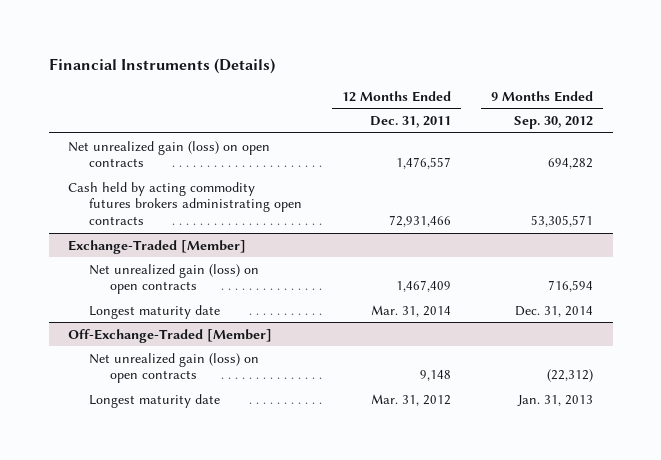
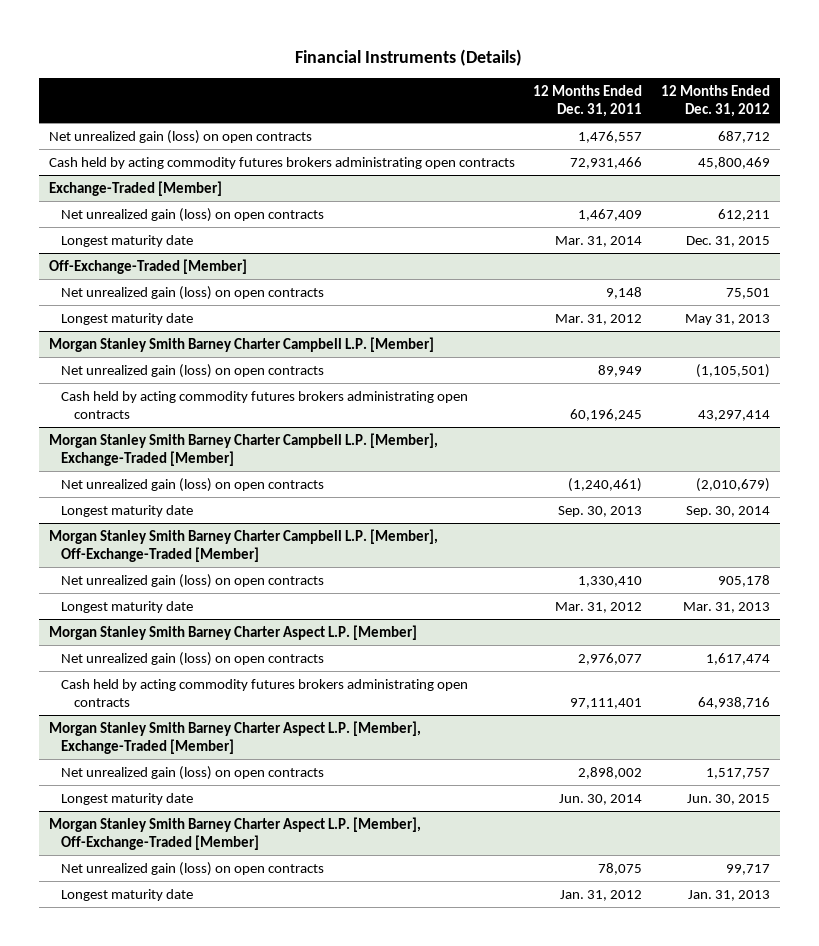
- | 12 Months Ended Dec. 31, 2011 | 9 Months Ended Sep. 30, 2012
+ | 12 Months Ended Dec. 31, 2011 | 12 Months Ended Dec. 31, 2012
+ Morgan Stanley Smith Barney Charter Campbell L.P. [Member]
+ Net unrealized gain (loss) on open contracts | 89,949 | (1,105,501)
+ Cash held by acting commodity futures brokers administrating open contracts | 60,196,245 | 43,297,414
+ Morgan Stanley Smith Barney Charter Campbell L.P. [Member], Exchange-Traded [Member]
+ Net unrealized gain (loss) on open contracts | (1,240,461) | (2,010,679)
+ Longest maturity date | Sep. 30, 2013 | Sep. 30, 2014
+ Morgan Stanley Smith Barney Charter Campbell L.P. [Member], Off-Exchange-Traded [Member]
+ Net unrealized gain (loss) on open contracts | 1,330,410 | 905,178
+ Longest maturity date | Mar. 31, 2012 | Mar. 31, 2013
+ Morgan Stanley Smith Barney Charter Aspect L.P. [Member]
+ Net unrealized gain (loss) on open contracts | 2,976,077 | 1,617,474
+ Cash held by acting commodity futures brokers administrating open contracts | 97,111,401 | 64,938,716
+ Morgan Stanley Smith Barney Charter Aspect L.P. [Member], Exchange-Traded [Member]
+ Net unrealized gain (loss) on open contracts | 2,898,002 | 1,517,757
+ Longest maturity date | Jun. 30, 2014 | Jun. 30, 2015
+ Morgan Stanley Smith Barney Charter Aspect L.P. [Member], Off-Exchange-Traded [Member]
+ Net unrealized gain (loss) on open contracts | 78,075 | 99,717
+ Longest maturity date | Jan. 31, 2012 | Jan. 31, 2013

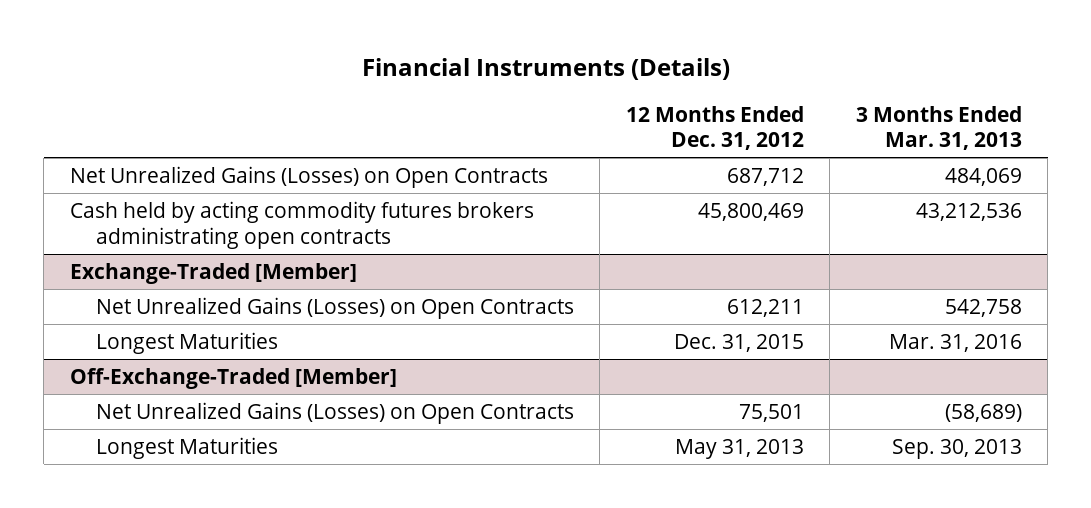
- | 12 Months Ended Dec. 31, 2011 | 12 Months Ended Dec. 31, 2012
+ | 12 Months Ended Dec. 31, 2012 | 3 Months Ended Mar. 31, 2013
- Net unrealized gain (loss) on open contracts | 1,476,557 | 687,712
+ Net Unrealized Gains (Losses) on Open Contracts | 687,712 | 484,069
@ Exchange-Traded [Member]
- Net unrealized gain (loss) on open contracts | 1,467,409 | 612,211
- Longest maturity date | Mar. 31, 2014 | Dec. 31, 2015
+ Net Unrealized Gains (Losses) on Open Contracts | 612,211 | 542,758
+ Longest Maturities | Dec. 31, 2015 | Mar. 31, 2016
@ Off-Exchange-Traded [Member]
- Net unrealized gain (loss) on open contracts | 9,148 | 75,501
- Longest maturity date | Mar. 31, 2012 | May 31, 2013
- Morgan Stanley Smith Barney Charter Campbell L.P. [Member]
- Net unrealized gain (loss) on open contracts | 89,949 | (1,105,501)
- Cash held by acting commodity futures brokers administrating open contracts | 60,196,245 | 43,297,414
- Morgan Stanley Smith Barney Charter Campbell L.P. [Member], Exchange-Traded [Member]
- Net unrealized gain (loss) on open contracts | (1,240,461) | (2,010,679)
- Longest maturity date | Sep. 30, 2013 | Sep. 30, 2014
- Morgan Stanley Smith Barney Charter Campbell L.P. [Member], Off-Exchange-Traded [Member]
- Net unrealized gain (loss) on open contracts | 1,330,410 | 905,178
- Longest maturity date | Mar. 31, 2012 | Mar. 31, 2013
- Morgan Stanley Smith Barney Charter Aspect L.P. [Member]
- Net unrealized gain (loss) on open contracts | 2,976,077 | 1,617,474
- Cash held by acting commodity futures brokers administrating open contracts | 97,111,401 | 64,938,716
- Morgan Stanley Smith Barney Charter Aspect L.P. [Member], Exchange-Traded [Member]
- Net unrealized gain (loss) on open contracts | 2,898,002 | 1,517,757
- Longest maturity date | Jun. 30, 2014 | Jun. 30, 2015
- Morgan Stanley Smith Barney Charter Aspect L.P. [Member], Off-Exchange-Traded [Member]
- Net unrealized gain (loss) on open contracts | 78,075 | 99,717
- Longest maturity date | Jan. 31, 2012 | Jan. 31, 2013
@ Off-Exchange-Traded [Member]
+ Net Unrealized Gains (Losses) on Open Contracts | 75,501 | (58,689)
+ Longest Maturities | May 31, 2013 | Sep. 30, 2013

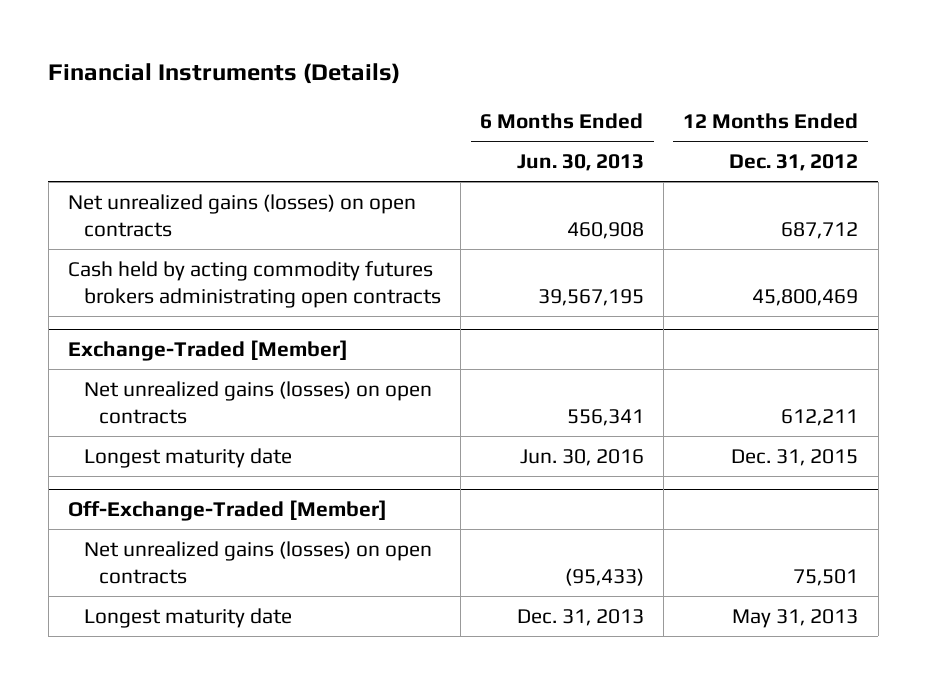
- | 12 Months Ended Dec. 31, 2012 | 3 Months Ended Mar. 31, 2013
+ | 6 Months Ended Jun. 30, 2013 | 12 Months Ended Dec. 31, 2012
- Net Unrealized Gains (Losses) on Open Contracts | 687,712 | 484,069
+ Net unrealized gains (losses) on open contracts | 460,908 | 687,712
@ Exchange-Traded [Member]
- Net Unrealized Gains (Losses) on Open Contracts | 612,211 | 542,758
- Longest Maturities | Dec. 31, 2015 | Mar. 31, 2016
+ Net unrealized gains (losses) on open contracts | 556,341 | 612,211
+ Longest maturity date | Jun. 30, 2016 | Dec. 31, 2015
@ Off-Exchange-Traded [Member]
- Net Unrealized Gains (Losses) on Open Contracts | 75,501 | (58,689)
- Longest Maturities | May 31, 2013 | Sep. 30, 2013
+ Net unrealized gains (losses) on open contracts | (95,433) | 75,501
+ Longest maturity date | Dec. 31, 2013 | May 31, 2013

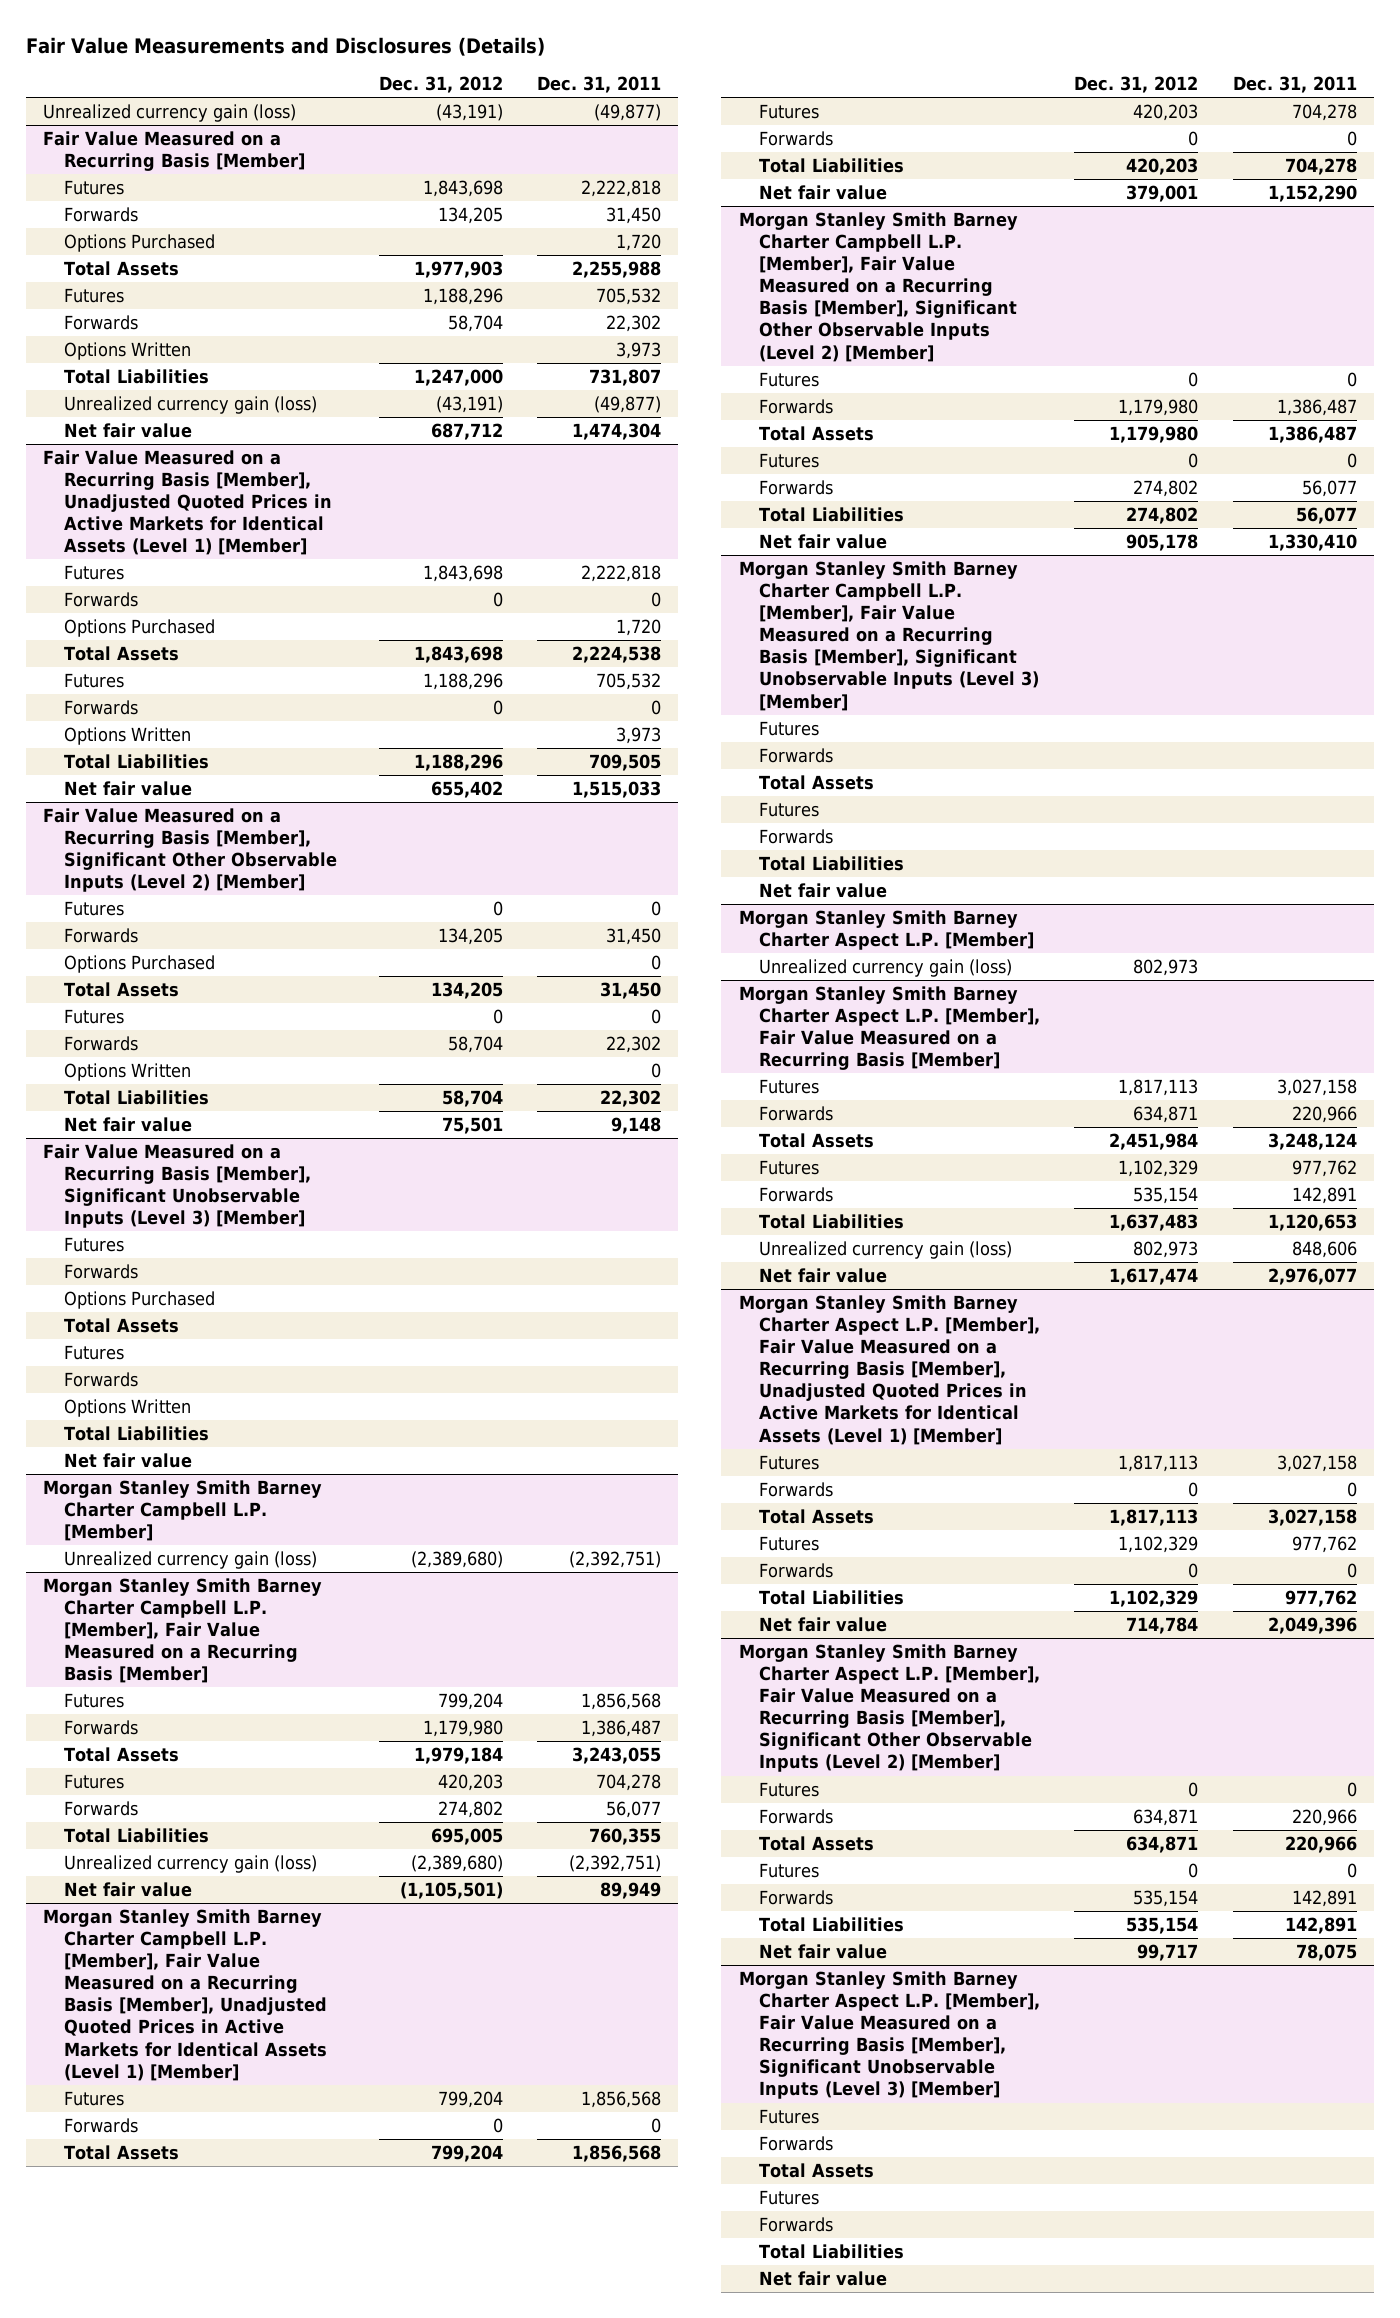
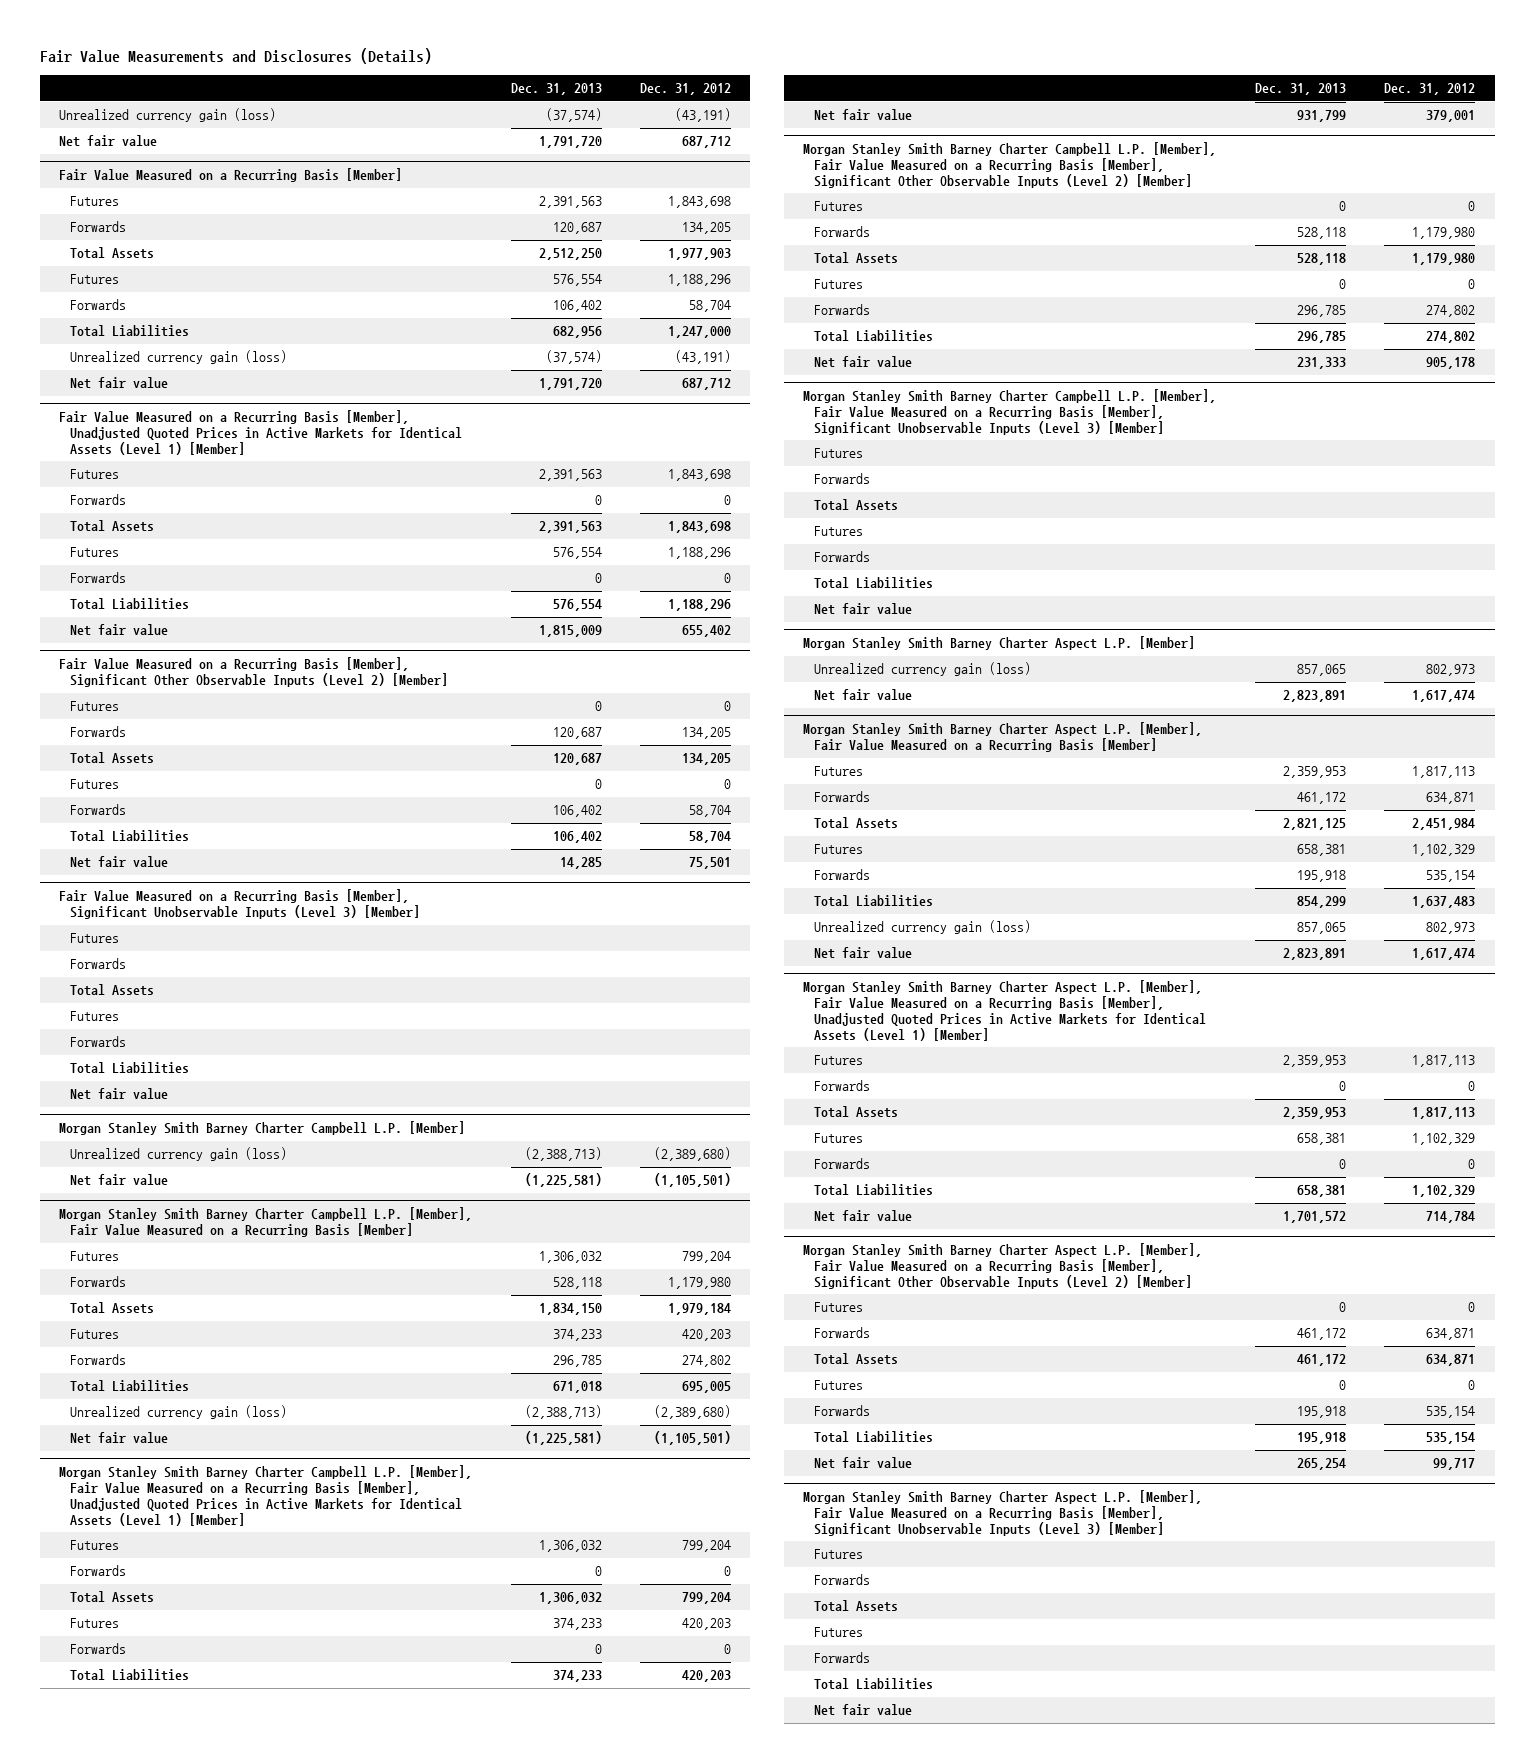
- | Dec. 31, 2012 | Dec. 31, 2011
+ | Dec. 31, 2013 | Dec. 31, 2012
+ Net fair value | 1,791,720 | 687,712
@ Fair Value Measured on a Recurring Basis [Member]
- Options Purchased | | 1,720
- Options Written | | 3,973
@ Fair Value Measured on a Recurring Basis [Member], Unadjusted Quoted Prices in Active Markets for Identical Assets (Level 1) [Member]
- Options Purchased | | 1,720
- Options Written | | 3,973
@ Fair Value Measured on a Recurring Basis [Member], Significant Other Observable Inputs (Level 2) [Member]
- Options Purchased | | 0
- Options Written | | 0
@ Fair Value Measured on a Recurring Basis [Member], Significant Unobservable Inputs (Level 3) [Member]
- Options Purchased
- Options Written
@ Morgan Stanley Smith Barney Charter Campbell L.P. [Member]
+ Net fair value | (1,225,581) | (1,105,501)
@ Morgan Stanley Smith Barney Charter Aspect L.P. [Member]
+ Net fair value | 2,823,891 | 1,617,474

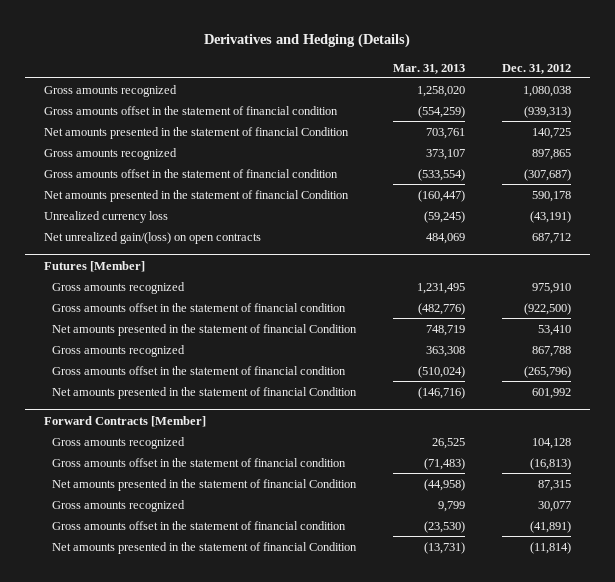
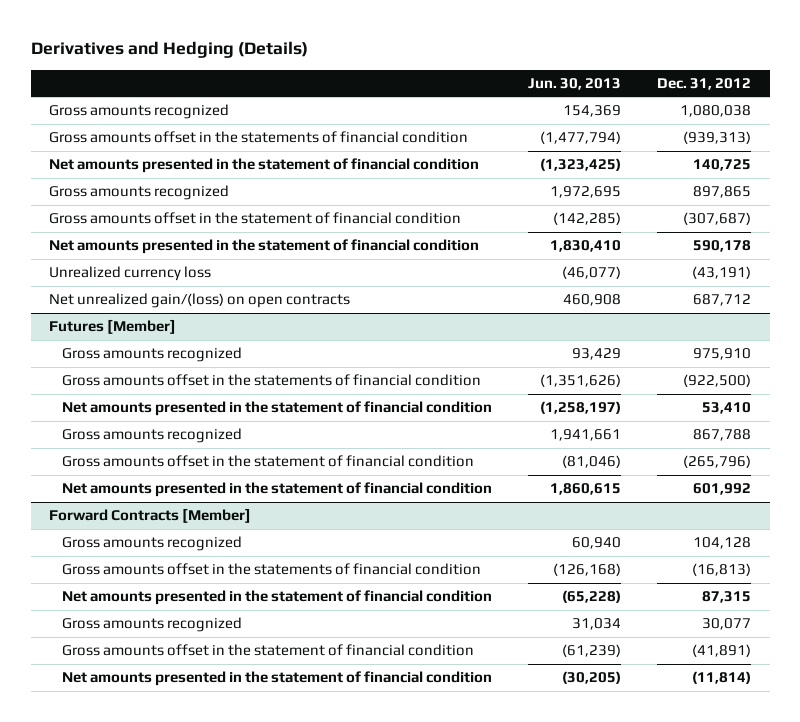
- | Mar. 31, 2013 | Dec. 31, 2012
+ | Jun. 30, 2013 | Dec. 31, 2012
- Gross amounts offset in the statement of financial condition | (554,259) | (939,313)
- Net amounts presented in the statement of financial Condition | 703,761 | 140,725
+ Gross amounts offset in the statements of financial condition | (1,477,794) | (939,313)
+ Net amounts presented in the statement of financial condition | (1,323,425) | 140,725
- Net amounts presented in the statement of financial Condition | (160,447) | 590,178
+ Net amounts presented in the statement of financial condition | 1,830,410 | 590,178
@ Futures [Member]
- Gross amounts offset in the statement of financial condition | (482,776) | (922,500)
- Net amounts presented in the statement of financial Condition | 748,719 | 53,410
+ Gross amounts offset in the statements of financial condition | (1,351,626) | (922,500)
+ Net amounts presented in the statement of financial condition | (1,258,197) | 53,410
- Net amounts presented in the statement of financial Condition | (146,716) | 601,992
+ Net amounts presented in the statement of financial condition | 1,860,615 | 601,992
@ Forward Contracts [Member]
- Gross amounts offset in the statement of financial condition | (71,483) | (16,813)
- Net amounts presented in the statement of financial Condition | (44,958) | 87,315
+ Gross amounts offset in the statements of financial condition | (126,168) | (16,813)
+ Net amounts presented in the statement of financial condition | (65,228) | 87,315
- Net amounts presented in the statement of financial Condition | (13,731) | (11,814)
+ Net amounts presented in the statement of financial condition | (30,205) | (11,814)

